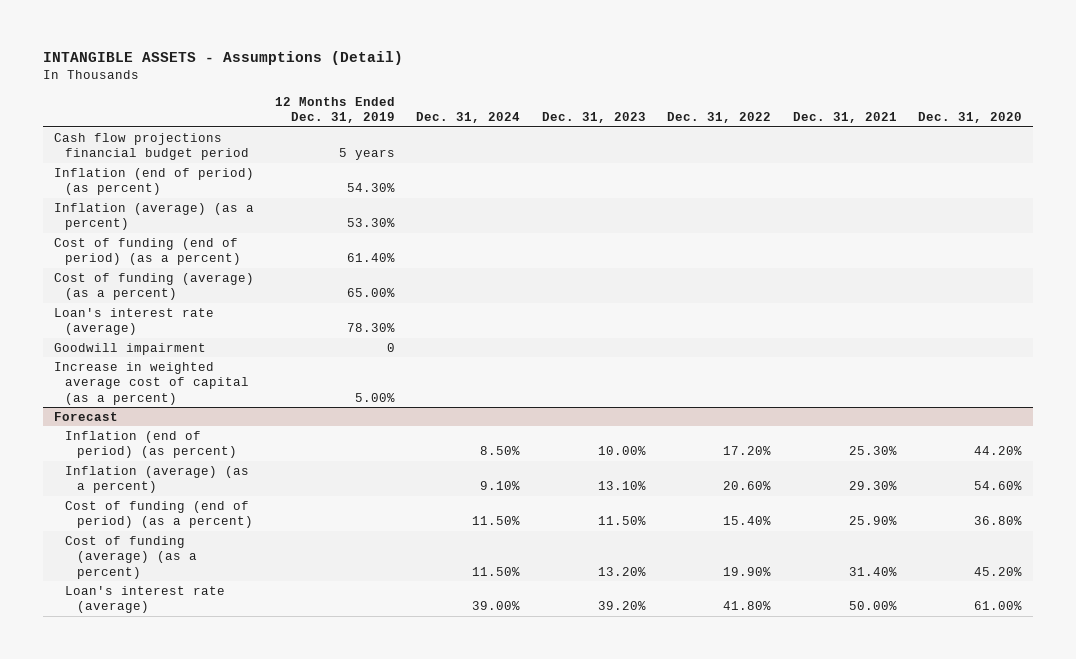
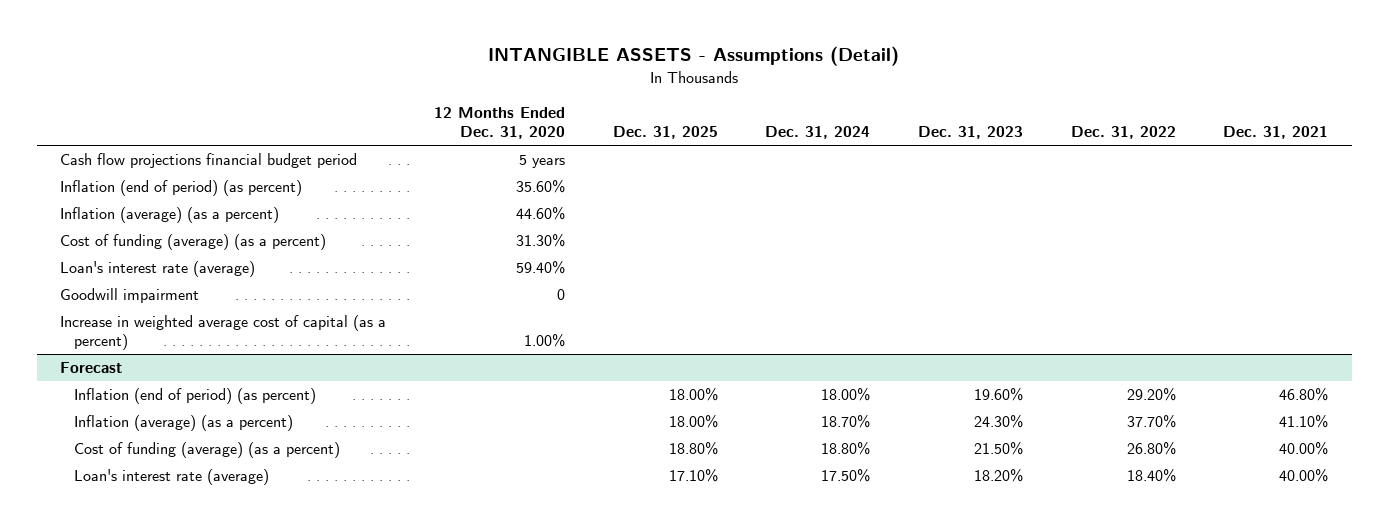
- | 12 Months Ended Dec. 31, 2019 | Dec. 31, 2024 | Dec. 31, 2023 | Dec. 31, 2022 | Dec. 31, 2021 | Dec. 31, 2020
+ | 12 Months Ended Dec. 31, 2020 | Dec. 31, 2025 | Dec. 31, 2024 | Dec. 31, 2023 | Dec. 31, 2022 | Dec. 31, 2021
- Cost of funding (end of period) (as a percent) | 61.40% | | | | |
@ Forecast
- Inflation (end of period) (as percent) | | 8.50% | 10.00% | 17.20% | 25.30% | 44.20%
- Inflation (average) (as a percent) | | 9.10% | 13.10% | 20.60% | 29.30% | 54.60%
- Cost of funding (end of period) (as a percent) | | 11.50% | 11.50% | 15.40% | 25.90% | 36.80%
- Cost of funding (average) (as a percent) | | 11.50% | 13.20% | 19.90% | 31.40% | 45.20%
- Loan's interest rate (average) | | 39.00% | 39.20% | 41.80% | 50.00% | 61.00%
+ Inflation (end of period) (as percent) | | 18.00% | 18.00% | 19.60% | 29.20% | 46.80%
+ Inflation (average) (as a percent) | | 18.00% | 18.70% | 24.30% | 37.70% | 41.10%
+ Cost of funding (average) (as a percent) | | 18.80% | 18.80% | 21.50% | 26.80% | 40.00%
+ Loan's interest rate (average) | | 17.10% | 17.50% | 18.20% | 18.40% | 40.00%

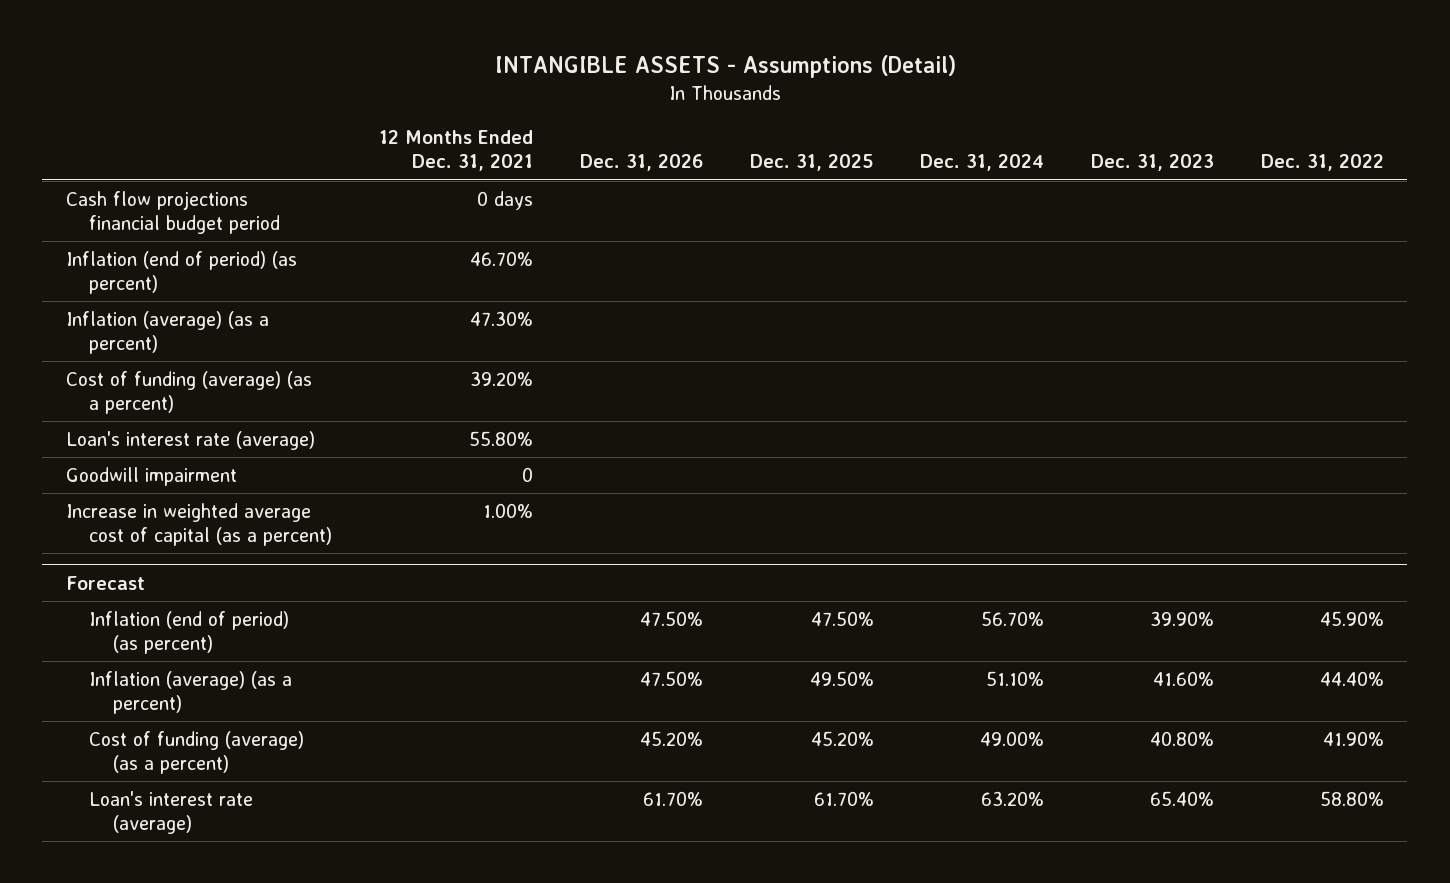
- | 12 Months Ended Dec. 31, 2020 | Dec. 31, 2025 | Dec. 31, 2024 | Dec. 31, 2023 | Dec. 31, 2022 | Dec. 31, 2021
+ | 12 Months Ended Dec. 31, 2021 | Dec. 31, 2026 | Dec. 31, 2025 | Dec. 31, 2024 | Dec. 31, 2023 | Dec. 31, 2022
@ Forecast
- Inflation (end of period) (as percent) | | 18.00% | 18.00% | 19.60% | 29.20% | 46.80%
- Inflation (average) (as a percent) | | 18.00% | 18.70% | 24.30% | 37.70% | 41.10%
- Cost of funding (average) (as a percent) | | 18.80% | 18.80% | 21.50% | 26.80% | 40.00%
- Loan's interest rate (average) | | 17.10% | 17.50% | 18.20% | 18.40% | 40.00%
+ Inflation (end of period) (as percent) | | 47.50% | 47.50% | 56.70% | 39.90% | 45.90%
+ Inflation (average) (as a percent) | | 47.50% | 49.50% | 51.10% | 41.60% | 44.40%
+ Cost of funding (average) (as a percent) | | 45.20% | 45.20% | 49.00% | 40.80% | 41.90%
+ Loan's interest rate (average) | | 61.70% | 61.70% | 63.20% | 65.40% | 58.80%

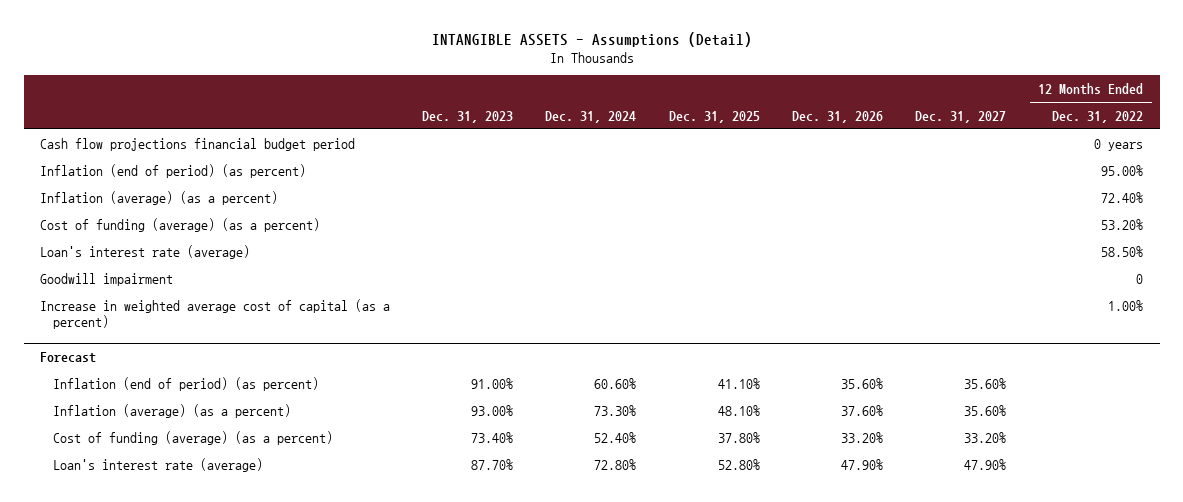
- | 12 Months Ended Dec. 31, 2021 | Dec. 31, 2026 | Dec. 31, 2025 | Dec. 31, 2024 | Dec. 31, 2023 | Dec. 31, 2022
+ | Dec. 31, 2023 | Dec. 31, 2024 | Dec. 31, 2025 | Dec. 31, 2026 | Dec. 31, 2027 | 12 Months Ended Dec. 31, 2022
@ Forecast
- Inflation (end of period) (as percent) | | 47.50% | 47.50% | 56.70% | 39.90% | 45.90%
- Inflation (average) (as a percent) | | 47.50% | 49.50% | 51.10% | 41.60% | 44.40%
- Cost of funding (average) (as a percent) | | 45.20% | 45.20% | 49.00% | 40.80% | 41.90%
- Loan's interest rate (average) | | 61.70% | 61.70% | 63.20% | 65.40% | 58.80%
+ Inflation (end of period) (as percent) | 91.00% | 60.60% | 41.10% | 35.60% | 35.60% |
+ Inflation (average) (as a percent) | 93.00% | 73.30% | 48.10% | 37.60% | 35.60% |
+ Cost of funding (average) (as a percent) | 73.40% | 52.40% | 37.80% | 33.20% | 33.20% |
+ Loan's interest rate (average) | 87.70% | 72.80% | 52.80% | 47.90% | 47.90% |

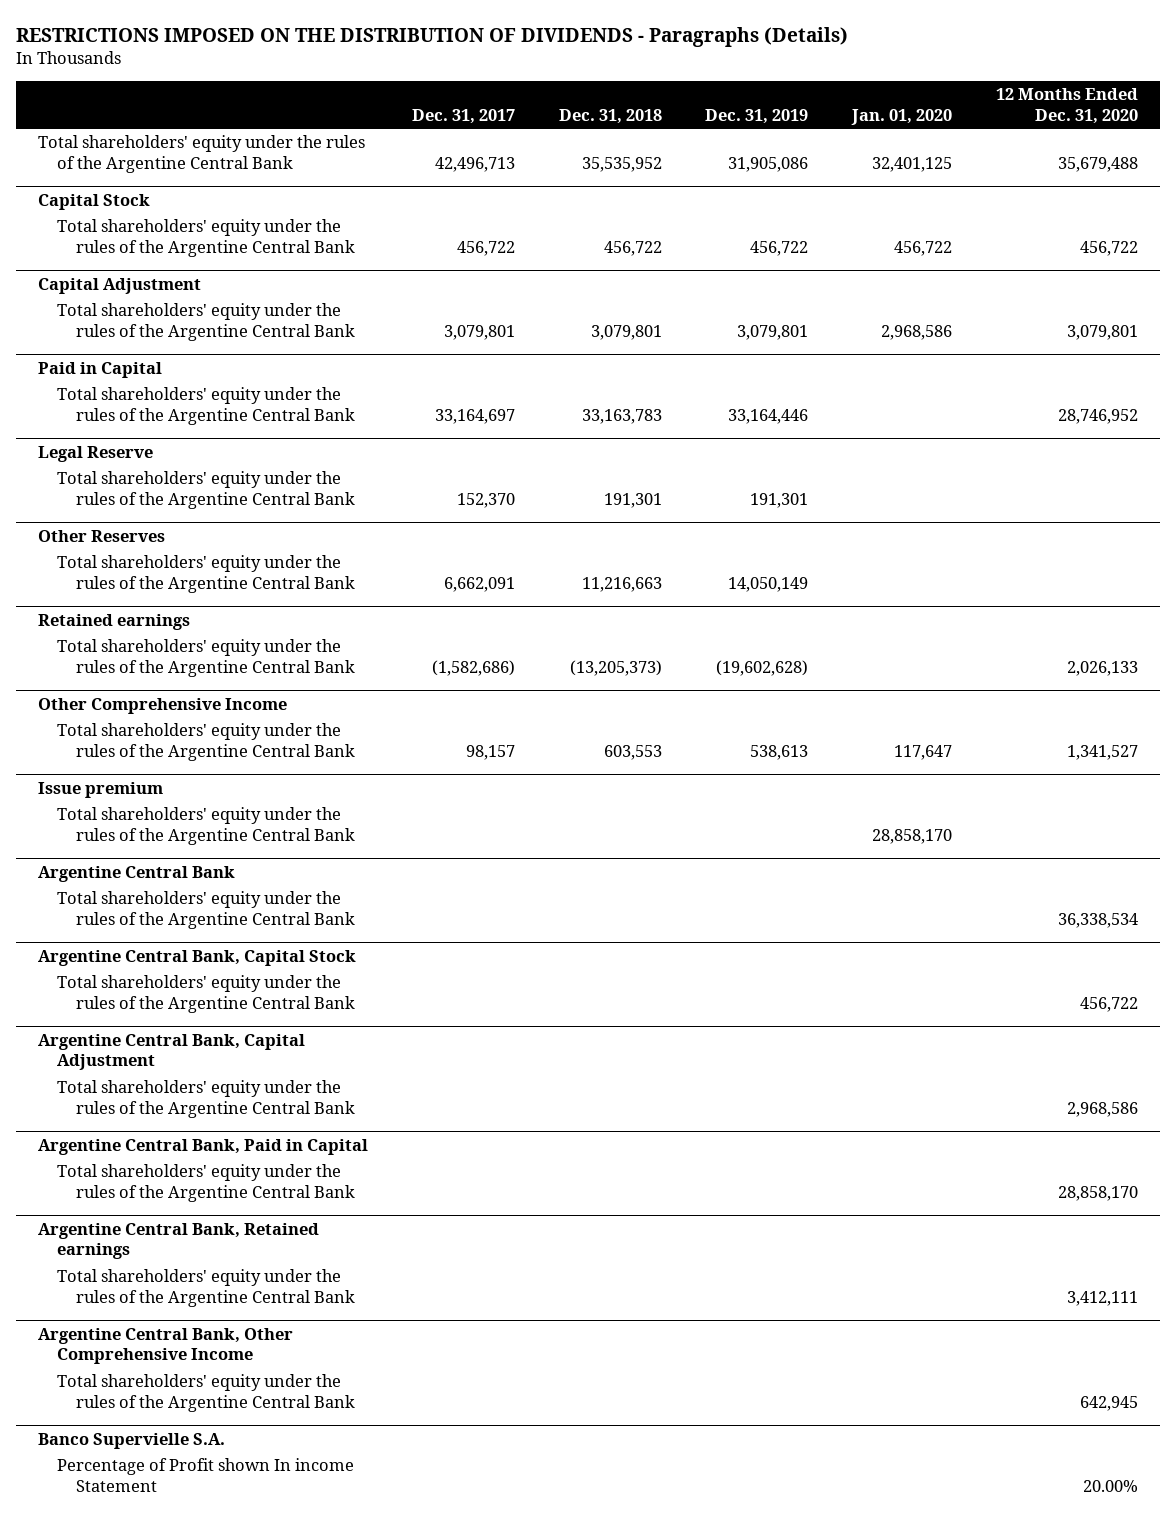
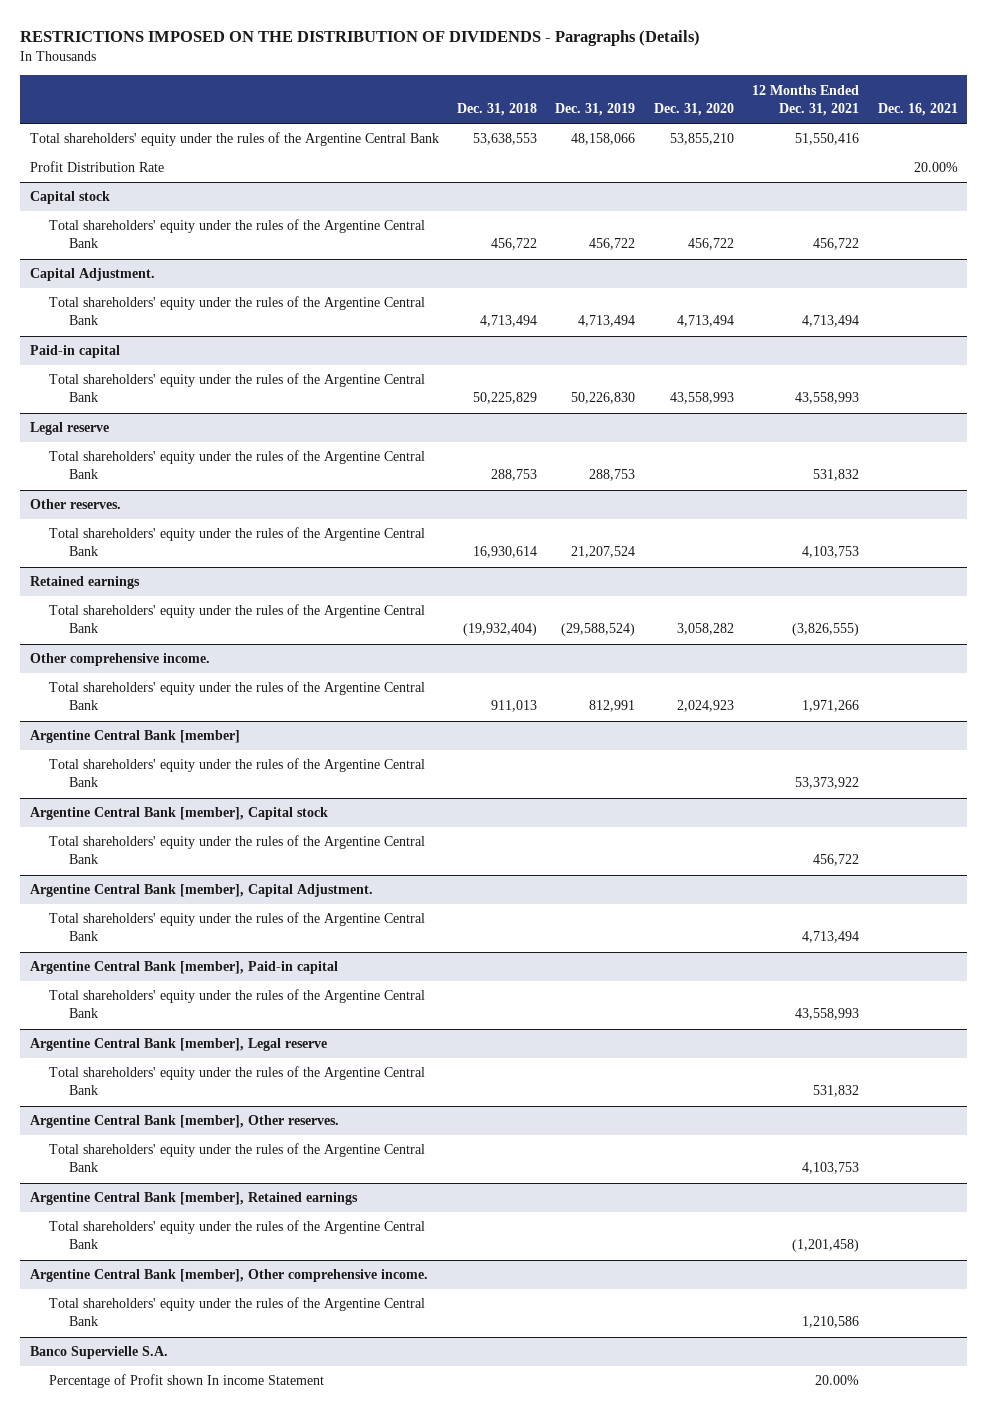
- | Dec. 31, 2017 | Dec. 31, 2018 | Dec. 31, 2019 | Jan. 01, 2020 | 12 Months Ended Dec. 31, 2020
+ | Dec. 31, 2018 | Dec. 31, 2019 | Dec. 31, 2020 | 12 Months Ended Dec. 31, 2021 | Dec. 16, 2021
- Total shareholders' equity under the rules of the Argentine Central Bank | 42,496,713 | 35,535,952 | 31,905,086 | 32,401,125 | 35,679,488
- Capital Stock
+ Total shareholders' equity under the rules of the Argentine Central Bank | 53,638,553 | 48,158,066 | 53,855,210 | 51,550,416 |
+ Profit Distribution Rate | | | | | 20.00%
+ Capital stock
- Capital Adjustment
- Total shareholders' equity under the rules of the Argentine Central Bank | 3,079,801 | 3,079,801 | 3,079,801 | 2,968,586 | 3,079,801
- Paid in Capital
- Total shareholders' equity under the rules of the Argentine Central Bank | 33,164,697 | 33,163,783 | 33,164,446 | | 28,746,952
- Legal Reserve
- Total shareholders' equity under the rules of the Argentine Central Bank | 152,370 | 191,301 | 191,301 | |
- Other Reserves
- Total shareholders' equity under the rules of the Argentine Central Bank | 6,662,091 | 11,216,663 | 14,050,149 | |
+ Capital Adjustment.
+ Total shareholders' equity under the rules of the Argentine Central Bank | 4,713,494 | 4,713,494 | 4,713,494 | 4,713,494 |
+ Paid-in capital
+ Total shareholders' equity under the rules of the Argentine Central Bank | 50,225,829 | 50,226,830 | 43,558,993 | 43,558,993 |
+ Legal reserve
+ Total shareholders' equity under the rules of the Argentine Central Bank | 288,753 | 288,753 | | 531,832 |
+ Other reserves.
+ Total shareholders' equity under the rules of the Argentine Central Bank | 16,930,614 | 21,207,524 | | 4,103,753 |
@ Retained earnings
- Total shareholders' equity under the rules of the Argentine Central Bank | (1,582,686) | (13,205,373) | (19,602,628) | | 2,026,133
- Other Comprehensive Income
- Total shareholders' equity under the rules of the Argentine Central Bank | 98,157 | 603,553 | 538,613 | 117,647 | 1,341,527
- Issue premium
- Total shareholders' equity under the rules of the Argentine Central Bank | | | | 28,858,170 |
- Argentine Central Bank
@ Retained earnings
+ Total shareholders' equity under the rules of the Argentine Central Bank | (19,932,404) | (29,588,524) | 3,058,282 | (3,826,555) |
+ Other comprehensive income.
+ Total shareholders' equity under the rules of the Argentine Central Bank | 911,013 | 812,991 | 2,024,923 | 1,971,266 |
+ Argentine Central Bank [member]
- Argentine Central Bank, Capital Stock
+ Argentine Central Bank [member], Capital stock
- Argentine Central Bank, Capital Adjustment
+ Argentine Central Bank [member], Capital Adjustment.
- Argentine Central Bank, Paid in Capital
+ Argentine Central Bank [member], Paid-in capital
- Argentine Central Bank, Retained earnings
+ Argentine Central Bank [member], Legal reserve
+ Total shareholders' equity under the rules of the Argentine Central Bank | | | | 531,832 |
+ Argentine Central Bank [member], Other reserves.
+ Total shareholders' equity under the rules of the Argentine Central Bank | | | | 4,103,753 |
+ Argentine Central Bank [member], Retained earnings
- Argentine Central Bank, Other Comprehensive Income
+ Argentine Central Bank [member], Other comprehensive income.

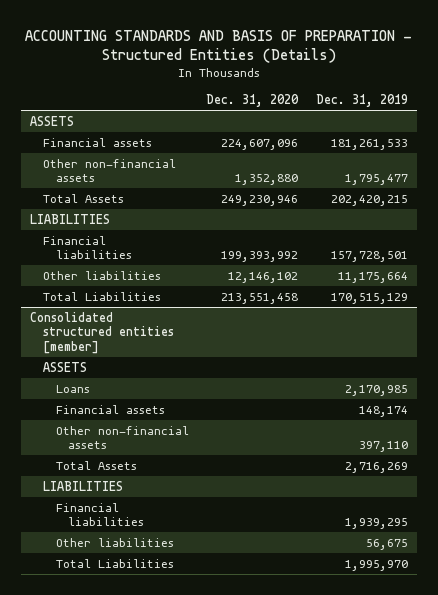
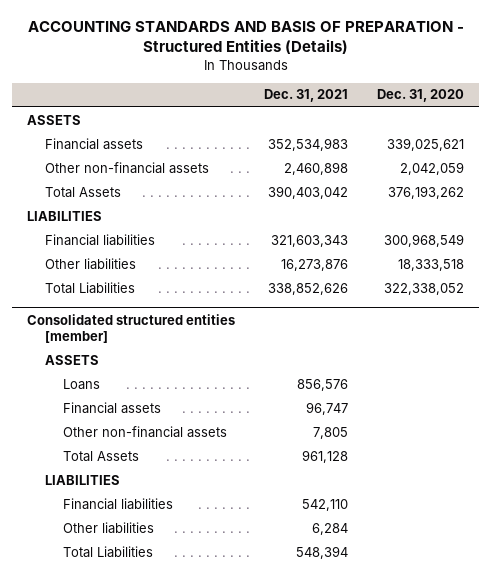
- | Dec. 31, 2020 | Dec. 31, 2019
+ | Dec. 31, 2021 | Dec. 31, 2020
- Financial assets | 224,607,096 | 181,261,533
- Other non-financial assets | 1,352,880 | 1,795,477
- Total Assets | 249,230,946 | 202,420,215
+ Financial assets | 352,534,983 | 339,025,621
+ Other non-financial assets | 2,460,898 | 2,042,059
+ Total Assets | 390,403,042 | 376,193,262
- Financial liabilities | 199,393,992 | 157,728,501
- Other liabilities | 12,146,102 | 11,175,664
- Total Liabilities | 213,551,458 | 170,515,129
+ Financial liabilities | 321,603,343 | 300,968,549
+ Other liabilities | 16,273,876 | 18,333,518
+ Total Liabilities | 338,852,626 | 322,338,052

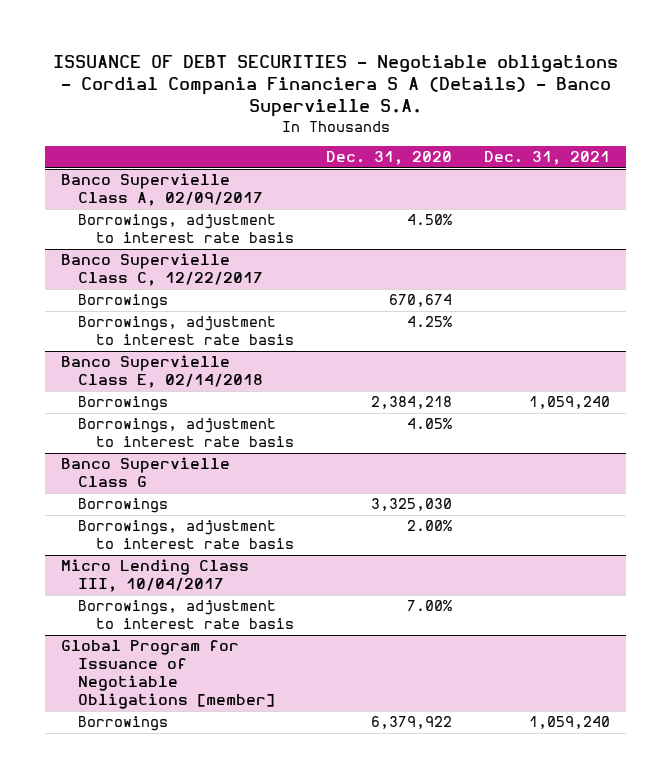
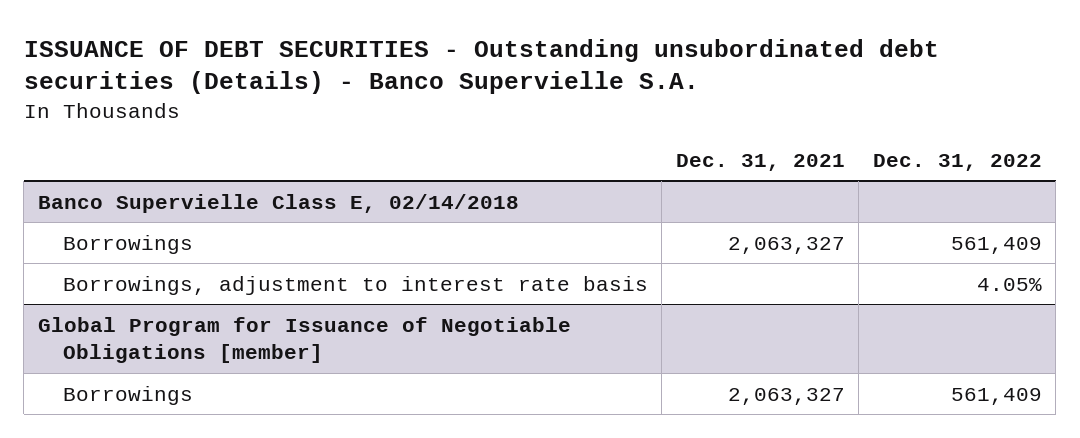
- ISSUANCE OF DEBT SECURITIES - Negotiable obligations - Cordial Compania Financiera S A (Details) - Banco Supervielle S.A.
+ ISSUANCE OF DEBT SECURITIES - Outstanding unsubordinated debt securities (Details) - Banco Supervielle S.A.
- | Dec. 31, 2020 | Dec. 31, 2021
+ | Dec. 31, 2021 | Dec. 31, 2022
- Banco Supervielle Class A, 02/09/2017
- Borrowings, adjustment to interest rate basis | 4.50% |
- Banco Supervielle Class C, 12/22/2017
- Borrowings | 670,674 |
- Borrowings, adjustment to interest rate basis | 4.25% |
@ Banco Supervielle Class E, 02/14/2018
- Borrowings | 2,384,218 | 1,059,240
+ Borrowings | 2,063,327 | 561,409
- Banco Supervielle Class G
- Borrowings | 3,325,030 |
- Borrowings, adjustment to interest rate basis | 2.00% |
- Micro Lending Class III, 10/04/2017
- Borrowings, adjustment to interest rate basis | 7.00% |
@ Global Program for Issuance of Negotiable Obligations [member]
- Borrowings | 6,379,922 | 1,059,240
+ Borrowings | 2,063,327 | 561,409

